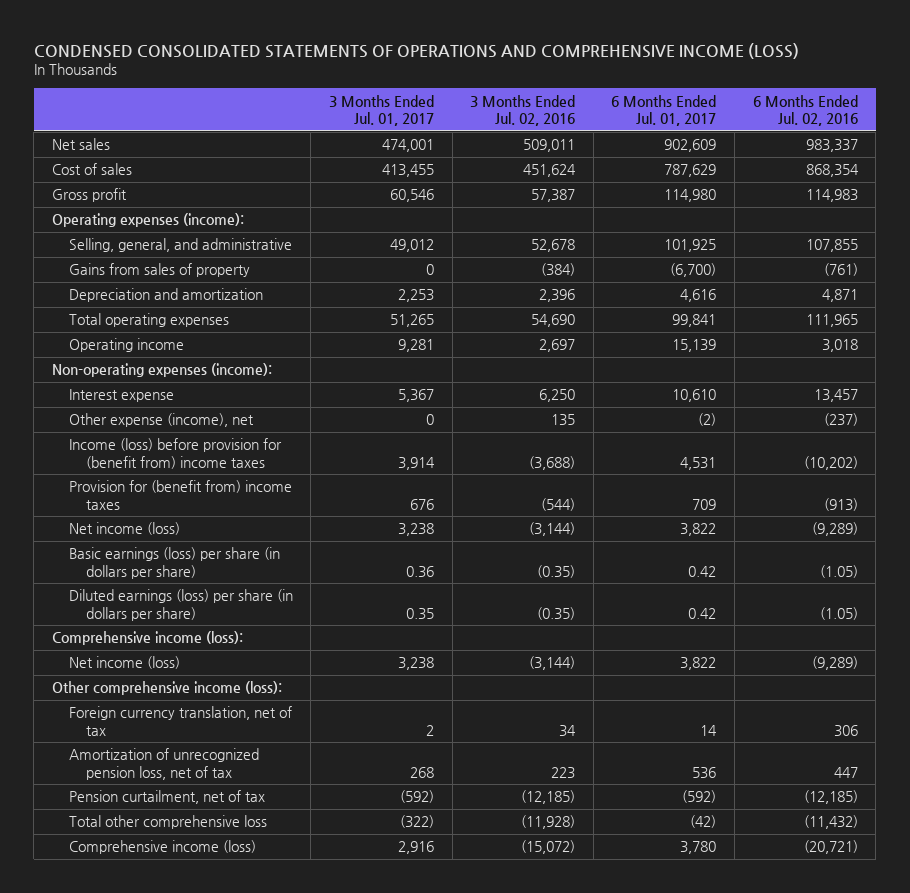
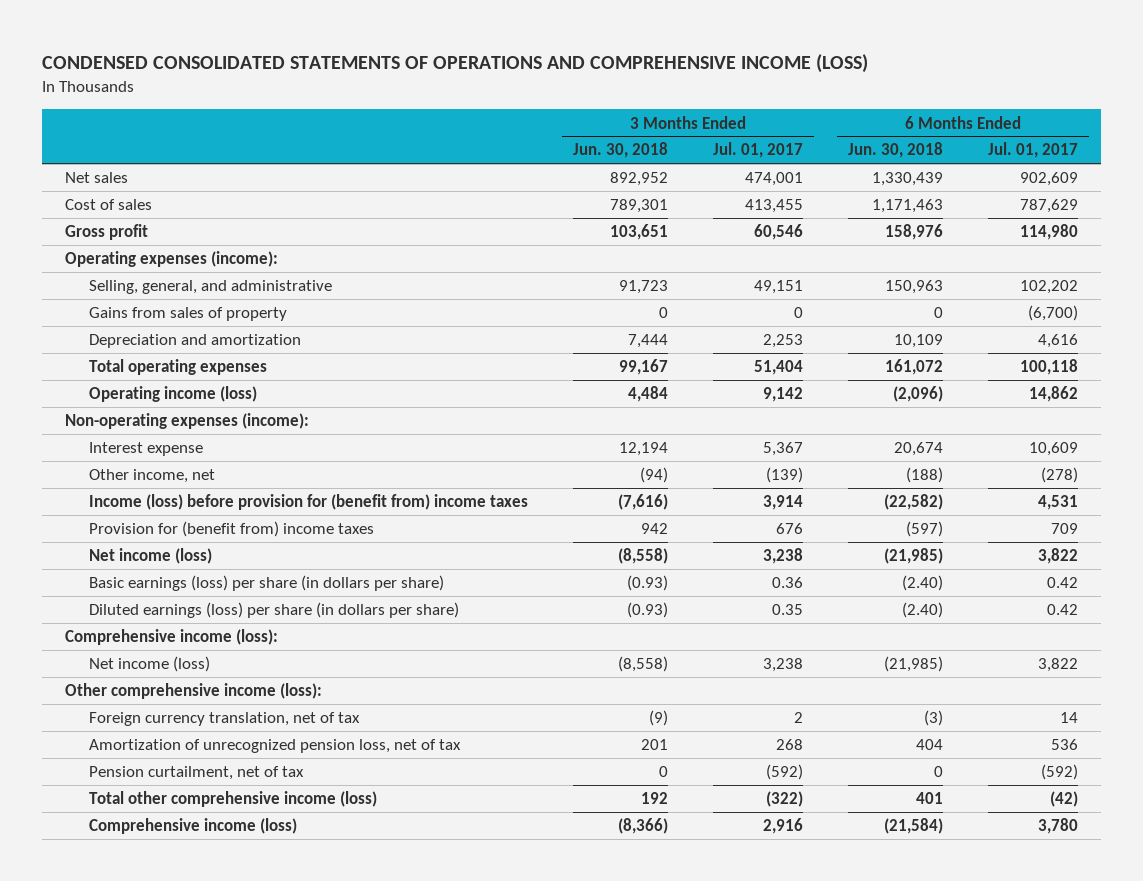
- | 3 Months Ended Jul. 01, 2017 | 3 Months Ended Jul. 02, 2016 | 6 Months Ended Jul. 01, 2017 | 6 Months Ended Jul. 02, 2016
+ | 3 Months Ended Jun. 30, 2018 | 3 Months Ended Jul. 01, 2017 | 6 Months Ended Jun. 30, 2018 | 6 Months Ended Jul. 01, 2017
- Selling, general, and administrative | 49,012 | 52,678 | 101,925 | 107,855
+ Selling, general, and administrative | 91,723 | 49,151 | 150,963 | 102,202
- Total operating expenses | 51,265 | 54,690 | 99,841 | 111,965
- Operating income | 9,281 | 2,697 | 15,139 | 3,018
+ Total operating expenses | 99,167 | 51,404 | 161,072 | 100,118
+ Operating income (loss) | 4,484 | 9,142 | (2,096) | 14,862
- Interest expense | 5,367 | 6,250 | 10,610 | 13,457
- Other expense (income), net | 0 | 135 | (2) | (237)
+ Interest expense | 12,194 | 5,367 | 20,674 | 10,609
+ Other income, net | (94) | (139) | (188) | (278)
- Total other comprehensive loss | (322) | (11,928) | (42) | (11,432)
+ Total other comprehensive income (loss) | 192 | (322) | 401 | (42)

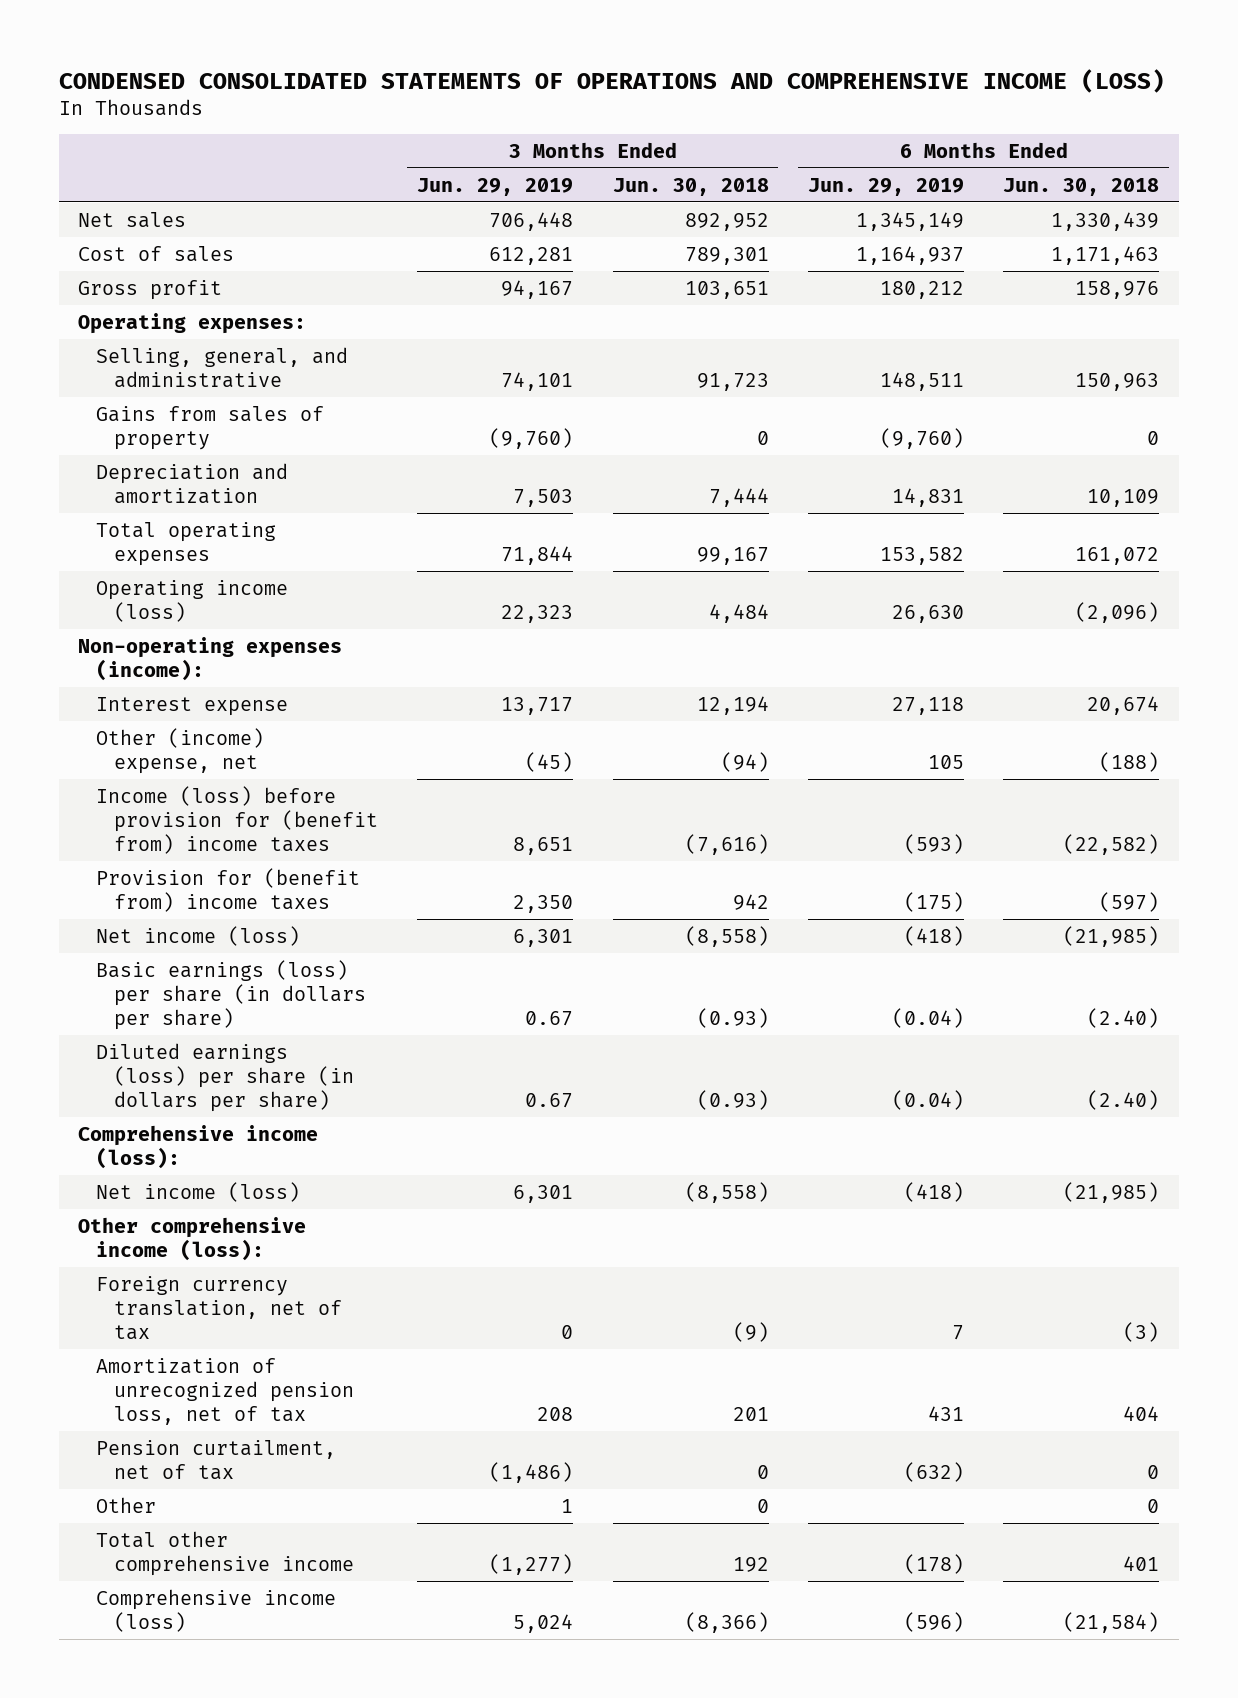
- | 3 Months Ended Jun. 30, 2018 | 3 Months Ended Jul. 01, 2017 | 6 Months Ended Jun. 30, 2018 | 6 Months Ended Jul. 01, 2017
+ | 3 Months Ended Jun. 29, 2019 | 3 Months Ended Jun. 30, 2018 | 6 Months Ended Jun. 29, 2019 | 6 Months Ended Jun. 30, 2018
- Operating expenses (income):
+ Operating expenses:
- Other income, net | (94) | (139) | (188) | (278)
+ Other (income) expense, net | (45) | (94) | 105 | (188)
- Total other comprehensive income (loss) | 192 | (322) | 401 | (42)
+ Other | 1 | 0 | | 0
+ Total other comprehensive income | (1,277) | 192 | (178) | 401

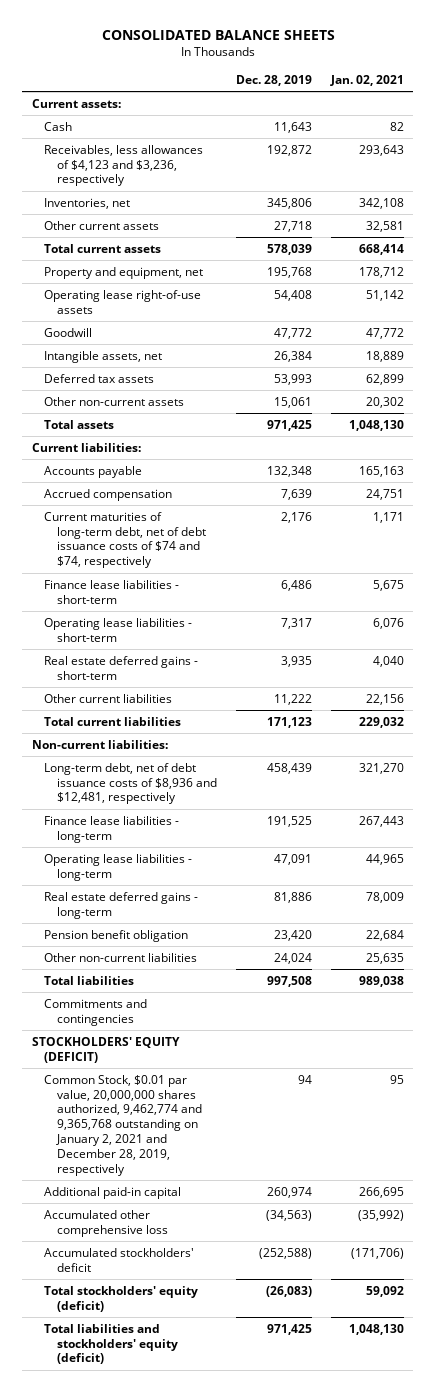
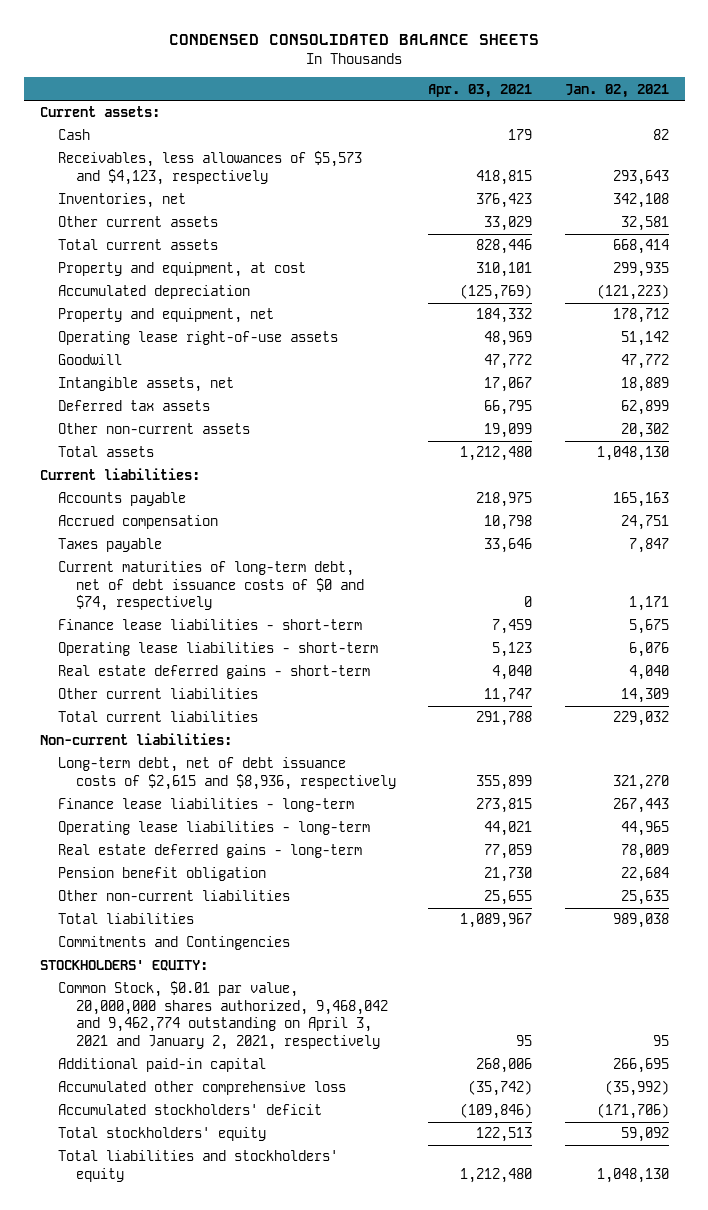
- CONSOLIDATED BALANCE SHEETS
+ CONDENSED CONSOLIDATED BALANCE SHEETS
- | Dec. 28, 2019 | Jan. 02, 2021
+ | Apr. 03, 2021 | Jan. 02, 2021
- Receivables, less allowances of $4,123 and $3,236, respectively | 192,872 | 293,643
+ Receivables, less allowances of $5,573 and $4,123, respectively | 418,815 | 293,643
+ Property and equipment, at cost | 310,101 | 299,935
+ Accumulated depreciation | (125,769) | (121,223)
- Current maturities of long-term debt, net of debt issuance costs of $74 and $74, respectively | 2,176 | 1,171
+ Taxes payable | 33,646 | 7,847
+ Current maturities of long-term debt, net of debt issuance costs of $0 and $74, respectively | 0 | 1,171
- Other current liabilities | 11,222 | 22,156
+ Other current liabilities | 11,747 | 14,309
- Long-term debt, net of debt issuance costs of $8,936 and $12,481, respectively | 458,439 | 321,270
+ Long-term debt, net of debt issuance costs of $2,615 and $8,936, respectively | 355,899 | 321,270
- Commitments and contingencies
- STOCKHOLDERS' EQUITY (DEFICIT)
- Common Stock, $0.01 par value, 20,000,000 shares authorized, 9,462,774 and 9,365,768 outstanding on January 2, 2021 and December 28, 2019, respectively | 94 | 95
+ Commitments and Contingencies
+ STOCKHOLDERS' EQUITY:
+ Common Stock, $0.01 par value, 20,000,000 shares authorized, 9,468,042 and 9,462,774 outstanding on April 3, 2021 and January 2, 2021, respectively | 95 | 95
- Total stockholders' equity (deficit) | (26,083) | 59,092
- Total liabilities and stockholders' equity (deficit) | 971,425 | 1,048,130
+ Total stockholders' equity | 122,513 | 59,092
+ Total liabilities and stockholders' equity | 1,212,480 | 1,048,130

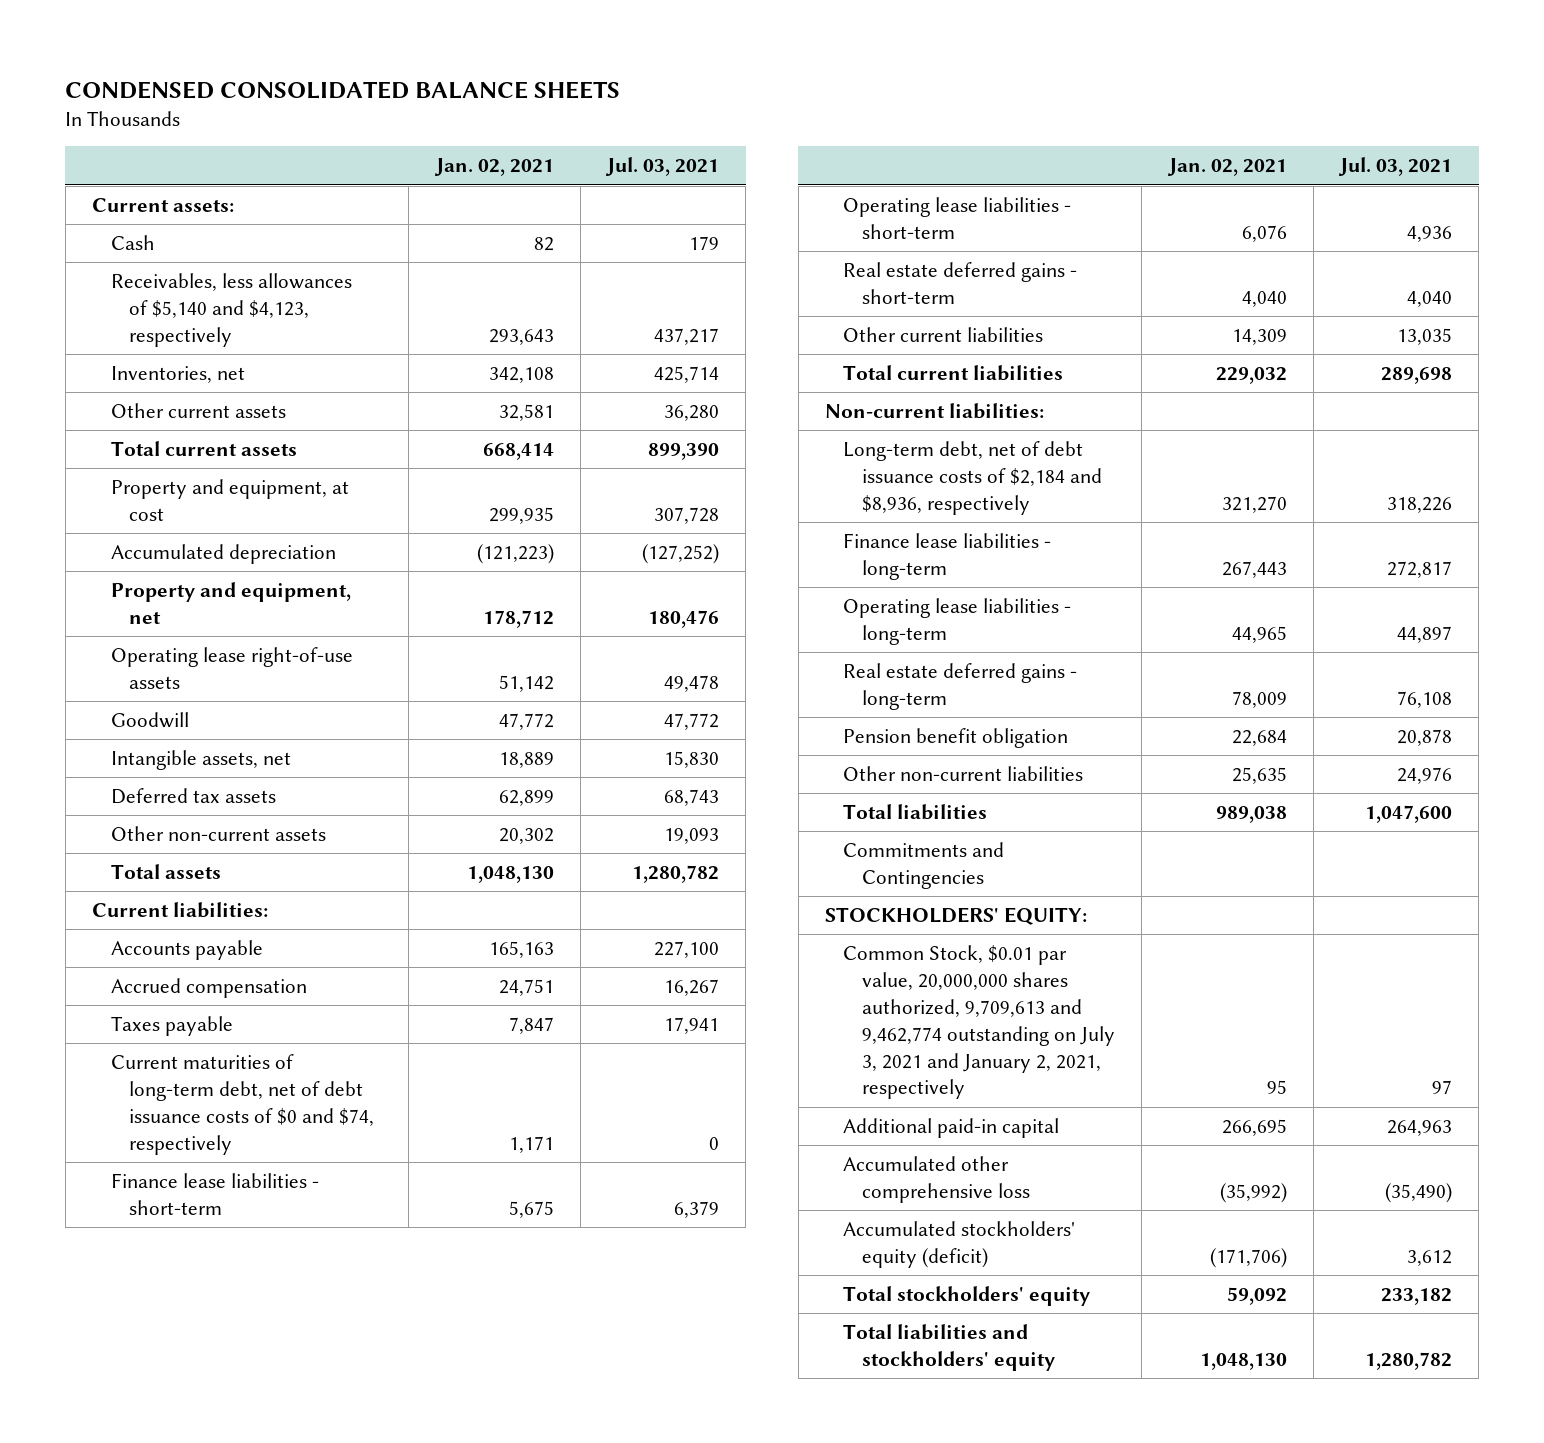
- | Apr. 03, 2021 | Jan. 02, 2021
+ | Jan. 02, 2021 | Jul. 03, 2021
- Receivables, less allowances of $5,573 and $4,123, respectively | 418,815 | 293,643
+ Receivables, less allowances of $5,140 and $4,123, respectively | 293,643 | 437,217
- Long-term debt, net of debt issuance costs of $2,615 and $8,936, respectively | 355,899 | 321,270
+ Long-term debt, net of debt issuance costs of $2,184 and $8,936, respectively | 321,270 | 318,226
- Common Stock, $0.01 par value, 20,000,000 shares authorized, 9,468,042 and 9,462,774 outstanding on April 3, 2021 and January 2, 2021, respectively | 95 | 95
+ Common Stock, $0.01 par value, 20,000,000 shares authorized, 9,709,613 and 9,462,774 outstanding on July 3, 2021 and January 2, 2021, respectively | 95 | 97
- Accumulated stockholders' deficit | (109,846) | (171,706)
+ Accumulated stockholders' equity (deficit) | (171,706) | 3,612

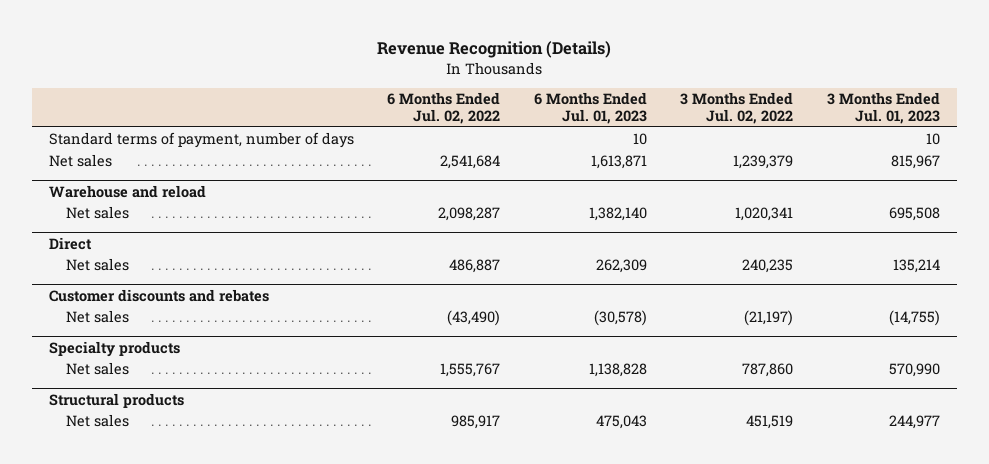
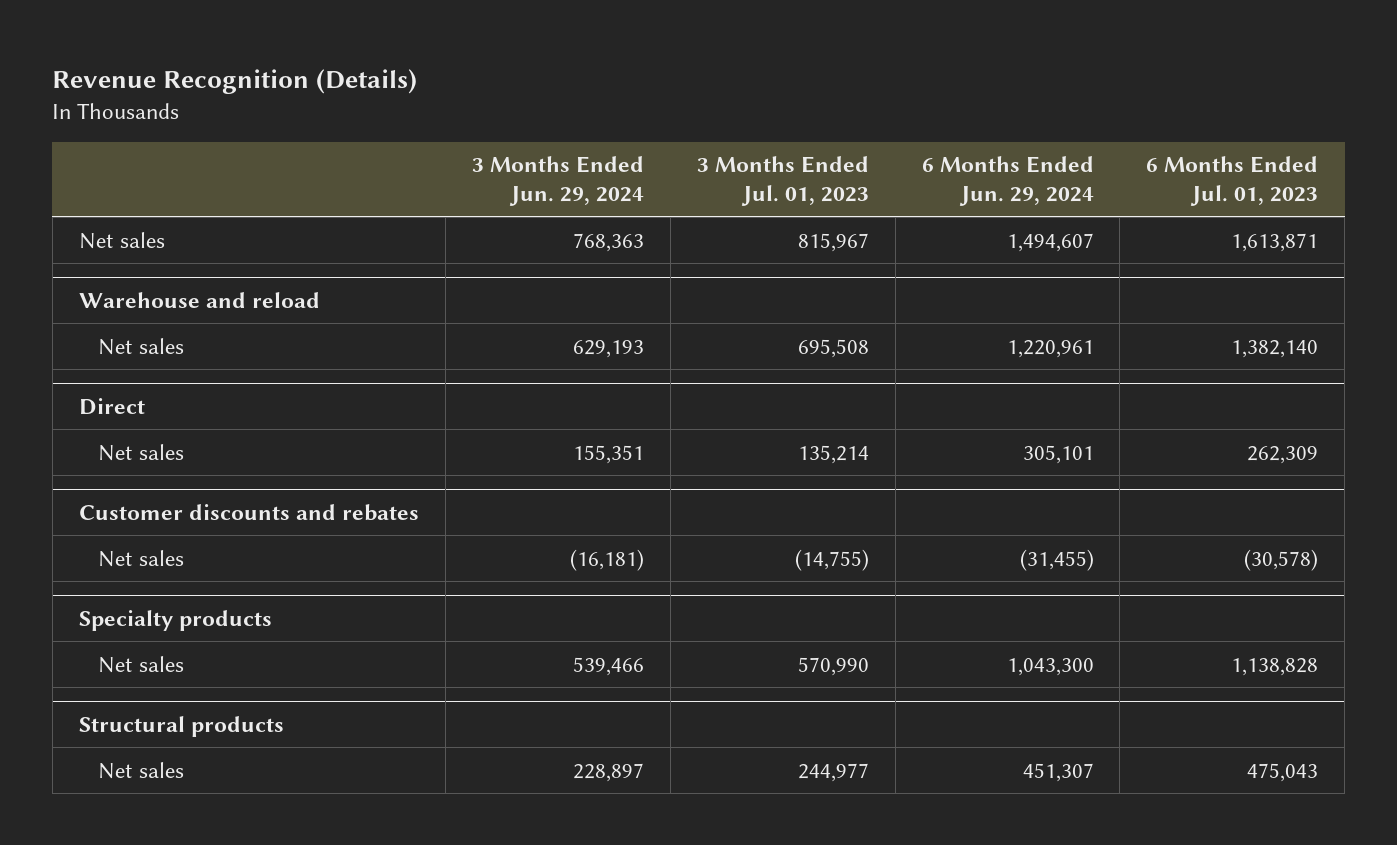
- | 6 Months Ended Jul. 02, 2022 | 6 Months Ended Jul. 01, 2023 | 3 Months Ended Jul. 02, 2022 | 3 Months Ended Jul. 01, 2023
+ | 3 Months Ended Jun. 29, 2024 | 3 Months Ended Jul. 01, 2023 | 6 Months Ended Jun. 29, 2024 | 6 Months Ended Jul. 01, 2023
- Standard terms of payment, number of days | | 10 | | 10

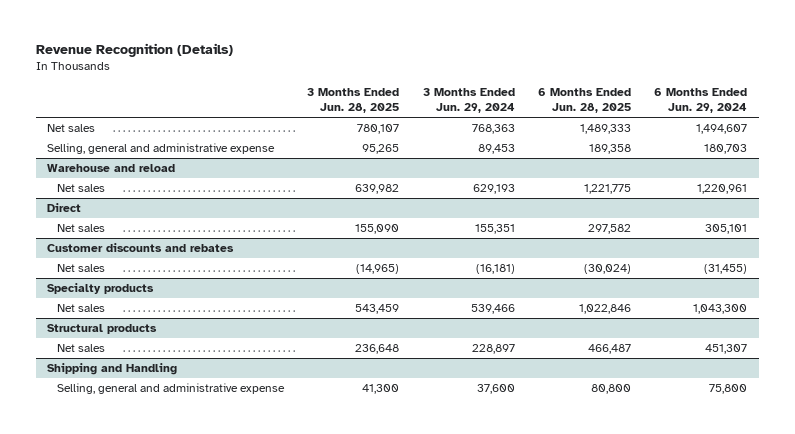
- | 3 Months Ended Jun. 29, 2024 | 3 Months Ended Jul. 01, 2023 | 6 Months Ended Jun. 29, 2024 | 6 Months Ended Jul. 01, 2023
+ | 3 Months Ended Jun. 28, 2025 | 3 Months Ended Jun. 29, 2024 | 6 Months Ended Jun. 28, 2025 | 6 Months Ended Jun. 29, 2024
+ Selling, general and administrative expense | 95,265 | 89,453 | 189,358 | 180,703
+ Shipping and Handling
+ Selling, general and administrative expense | 41,300 | 37,600 | 80,800 | 75,800

